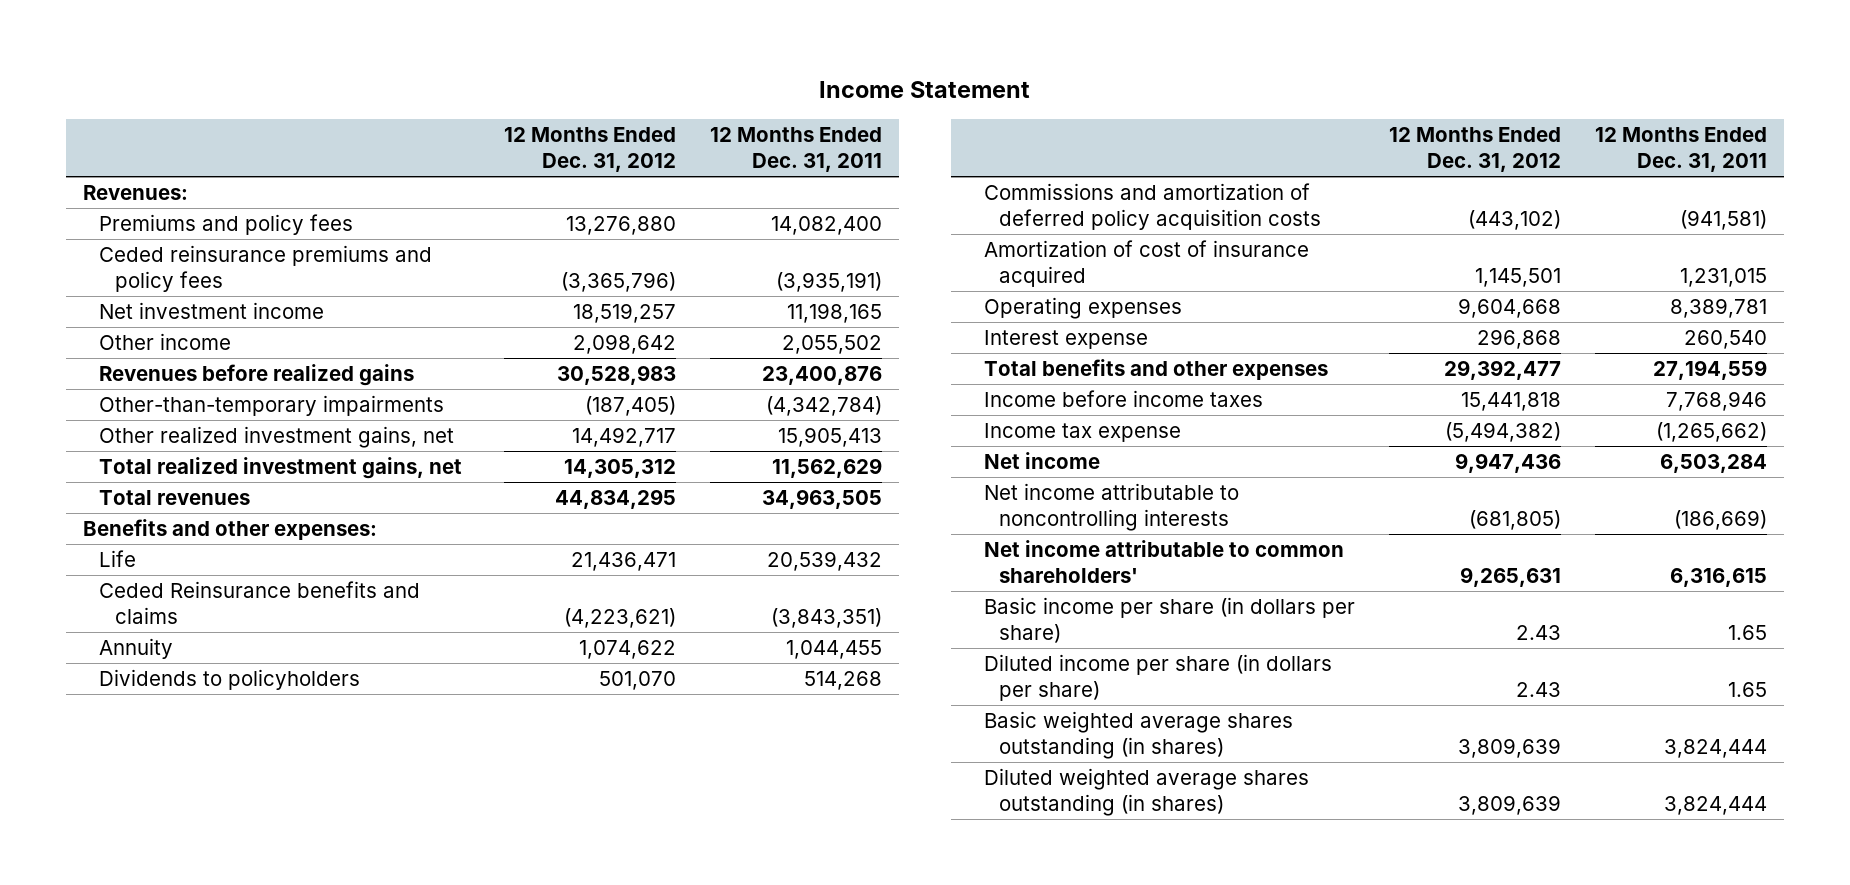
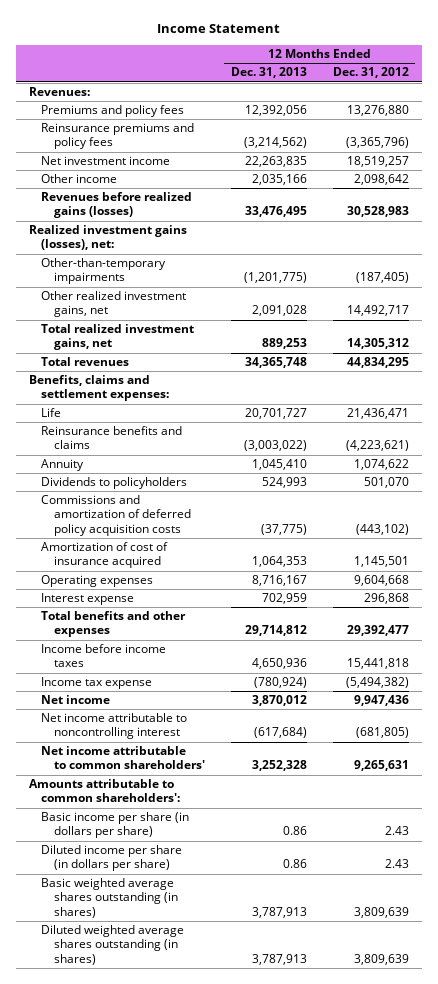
- | 12 Months Ended Dec. 31, 2012 | 12 Months Ended Dec. 31, 2011
+ | 12 Months Ended Dec. 31, 2013 | 12 Months Ended Dec. 31, 2012
- Ceded reinsurance premiums and policy fees | (3,365,796) | (3,935,191)
+ Reinsurance premiums and policy fees | (3,214,562) | (3,365,796)
- Revenues before realized gains | 30,528,983 | 23,400,876
+ Revenues before realized gains (losses) | 33,476,495 | 30,528,983
+ Realized investment gains (losses), net:
- Benefits and other expenses:
+ Benefits, claims and settlement expenses:
- Ceded Reinsurance benefits and claims | (4,223,621) | (3,843,351)
+ Reinsurance benefits and claims | (3,003,022) | (4,223,621)
- Net income attributable to noncontrolling interests | (681,805) | (186,669)
+ Net income attributable to noncontrolling interest | (617,684) | (681,805)
+ Amounts attributable to common shareholders':

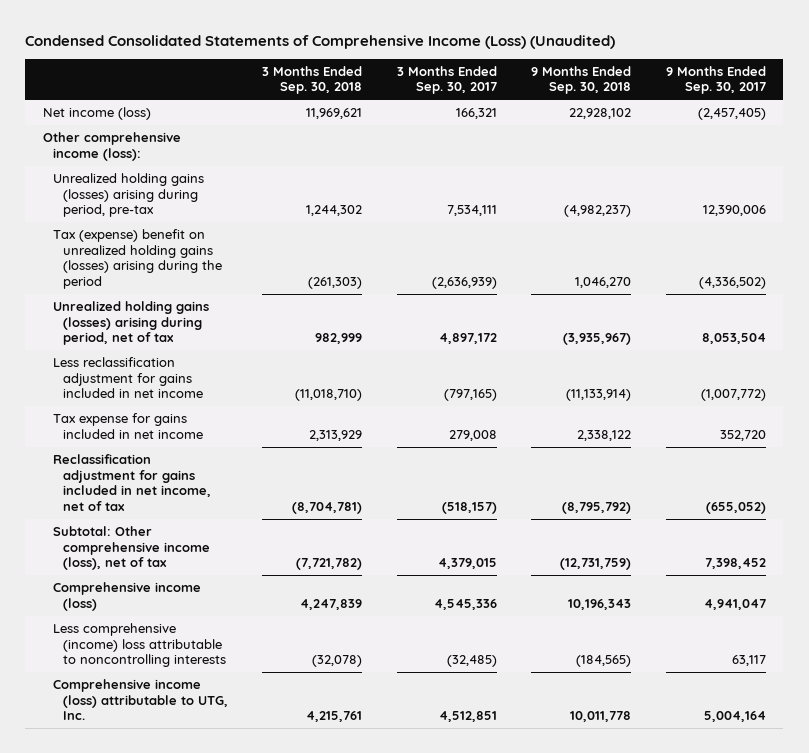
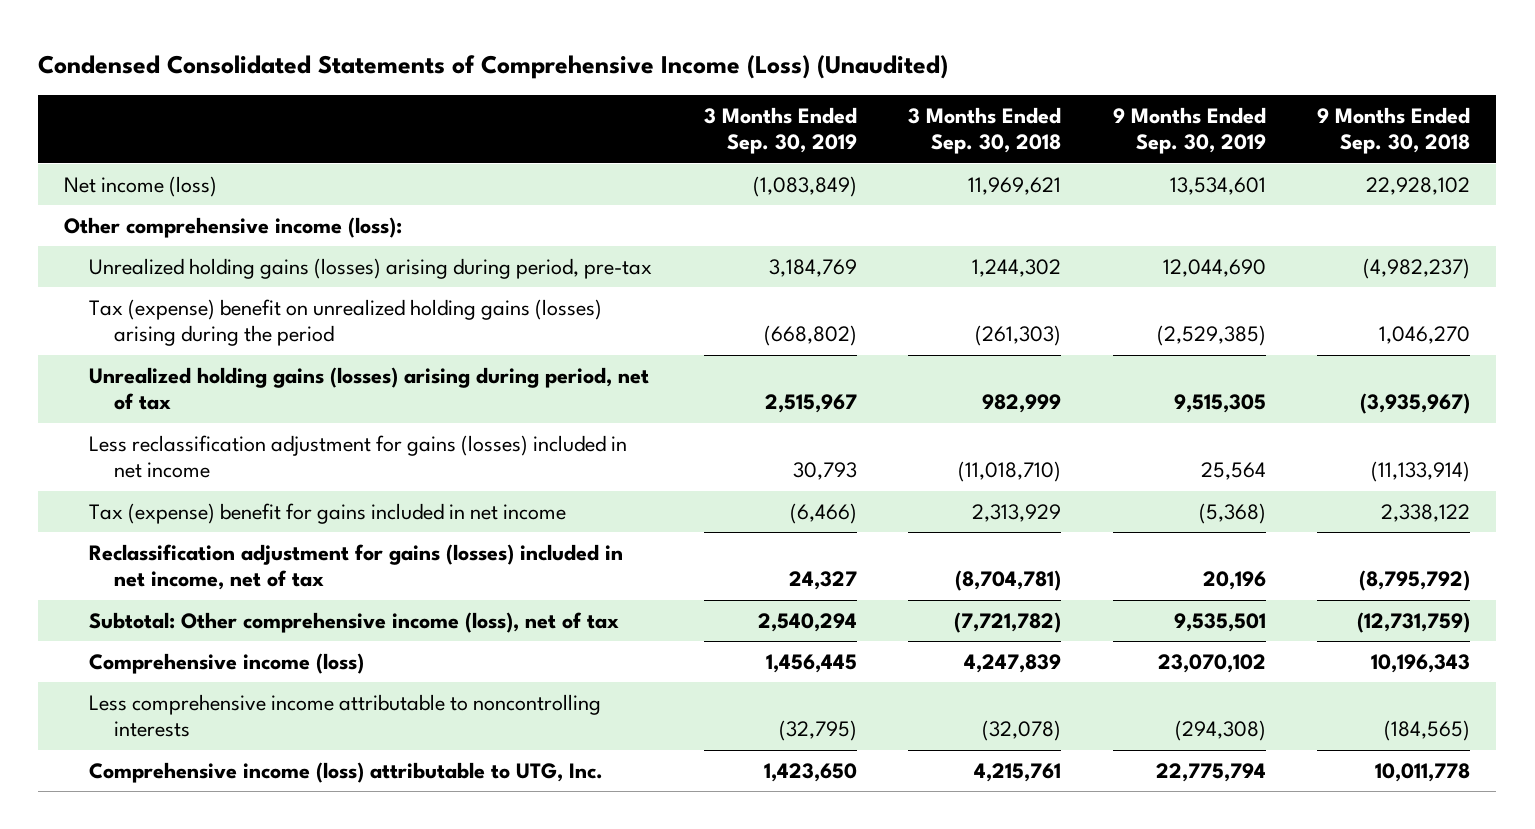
- | 3 Months Ended Sep. 30, 2018 | 3 Months Ended Sep. 30, 2017 | 9 Months Ended Sep. 30, 2018 | 9 Months Ended Sep. 30, 2017
+ | 3 Months Ended Sep. 30, 2019 | 3 Months Ended Sep. 30, 2018 | 9 Months Ended Sep. 30, 2019 | 9 Months Ended Sep. 30, 2018
- Less reclassification adjustment for gains included in net income | (11,018,710) | (797,165) | (11,133,914) | (1,007,772)
- Tax expense for gains included in net income | 2,313,929 | 279,008 | 2,338,122 | 352,720
- Reclassification adjustment for gains included in net income, net of tax | (8,704,781) | (518,157) | (8,795,792) | (655,052)
+ Less reclassification adjustment for gains (losses) included in net income | 30,793 | (11,018,710) | 25,564 | (11,133,914)
+ Tax (expense) benefit for gains included in net income | (6,466) | 2,313,929 | (5,368) | 2,338,122
+ Reclassification adjustment for gains (losses) included in net income, net of tax | 24,327 | (8,704,781) | 20,196 | (8,795,792)
- Less comprehensive (income) loss attributable to noncontrolling interests | (32,078) | (32,485) | (184,565) | 63,117
+ Less comprehensive income attributable to noncontrolling interests | (32,795) | (32,078) | (294,308) | (184,565)

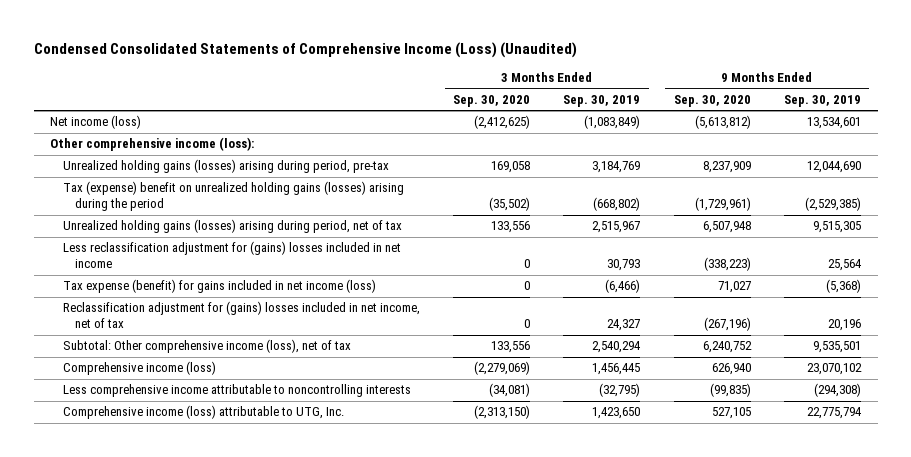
- | 3 Months Ended Sep. 30, 2019 | 3 Months Ended Sep. 30, 2018 | 9 Months Ended Sep. 30, 2019 | 9 Months Ended Sep. 30, 2018
+ | 3 Months Ended Sep. 30, 2020 | 3 Months Ended Sep. 30, 2019 | 9 Months Ended Sep. 30, 2020 | 9 Months Ended Sep. 30, 2019
- Less reclassification adjustment for gains (losses) included in net income | 30,793 | (11,018,710) | 25,564 | (11,133,914)
- Tax (expense) benefit for gains included in net income | (6,466) | 2,313,929 | (5,368) | 2,338,122
- Reclassification adjustment for gains (losses) included in net income, net of tax | 24,327 | (8,704,781) | 20,196 | (8,795,792)
+ Less reclassification adjustment for (gains) losses included in net income | 0 | 30,793 | (338,223) | 25,564
+ Tax expense (benefit) for gains included in net income (loss) | 0 | (6,466) | 71,027 | (5,368)
+ Reclassification adjustment for (gains) losses included in net income, net of tax | 0 | 24,327 | (267,196) | 20,196

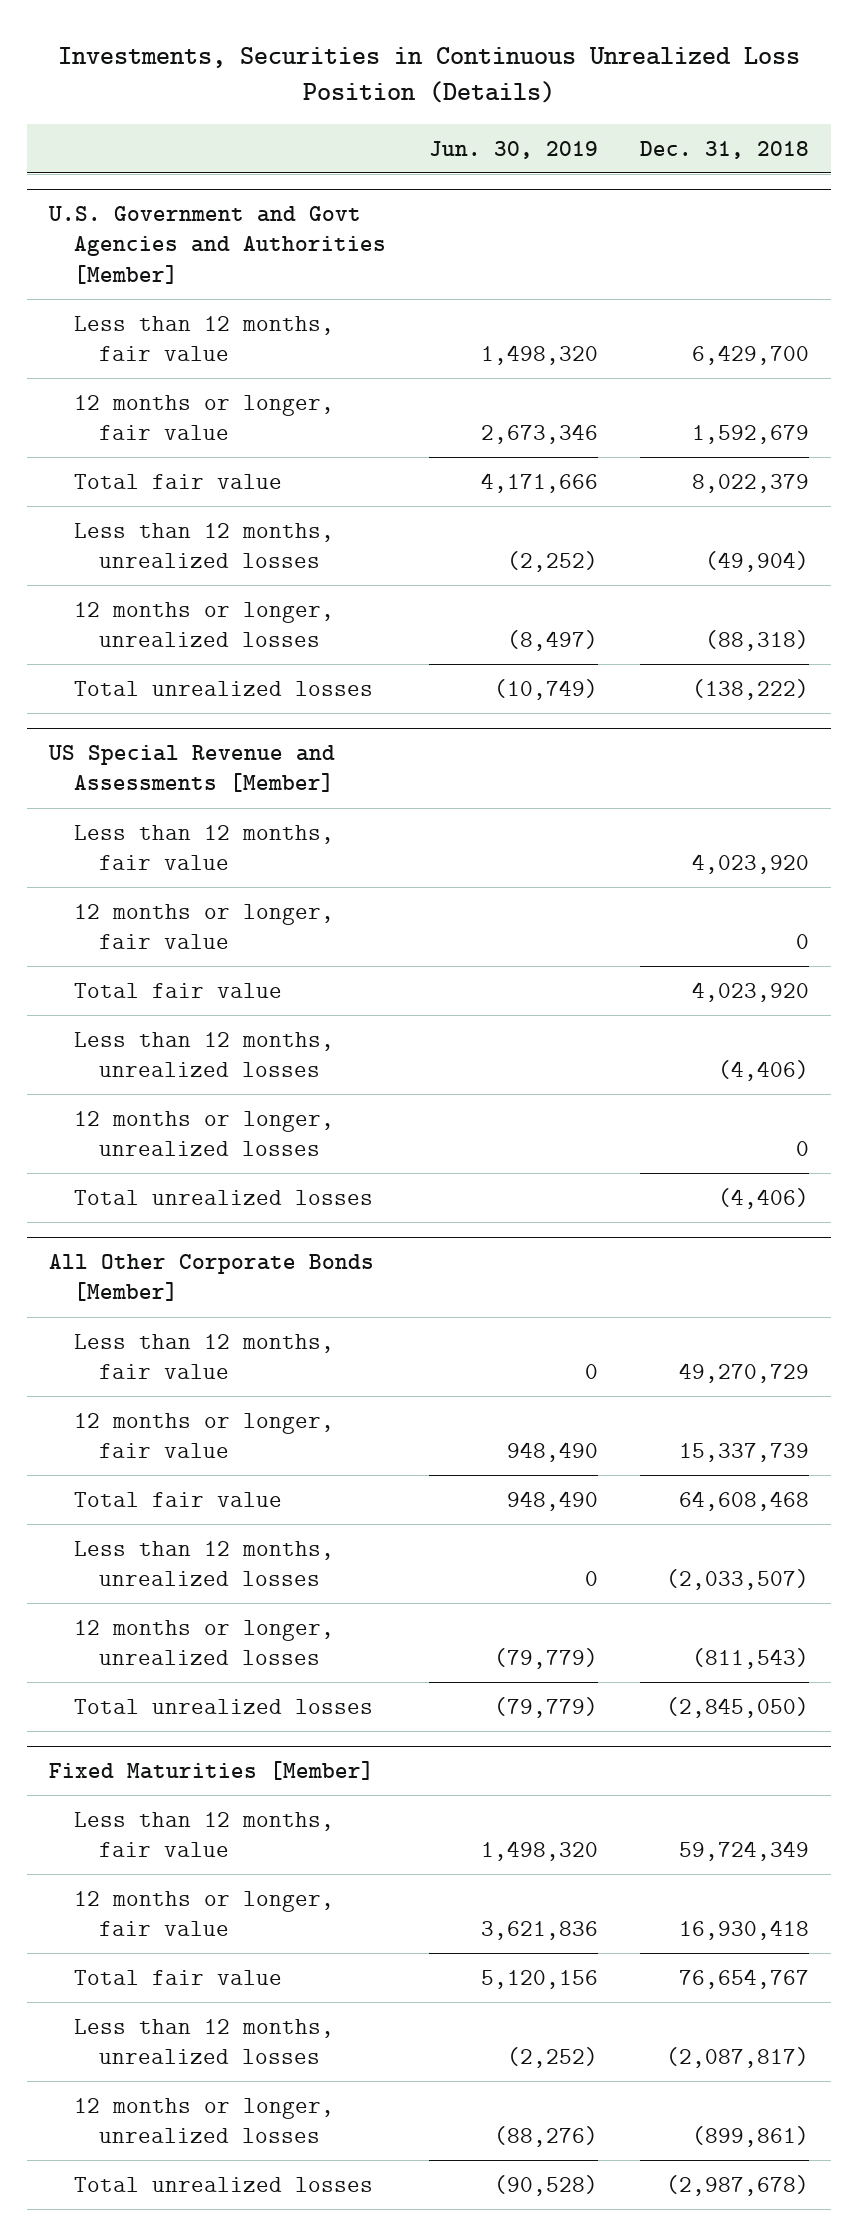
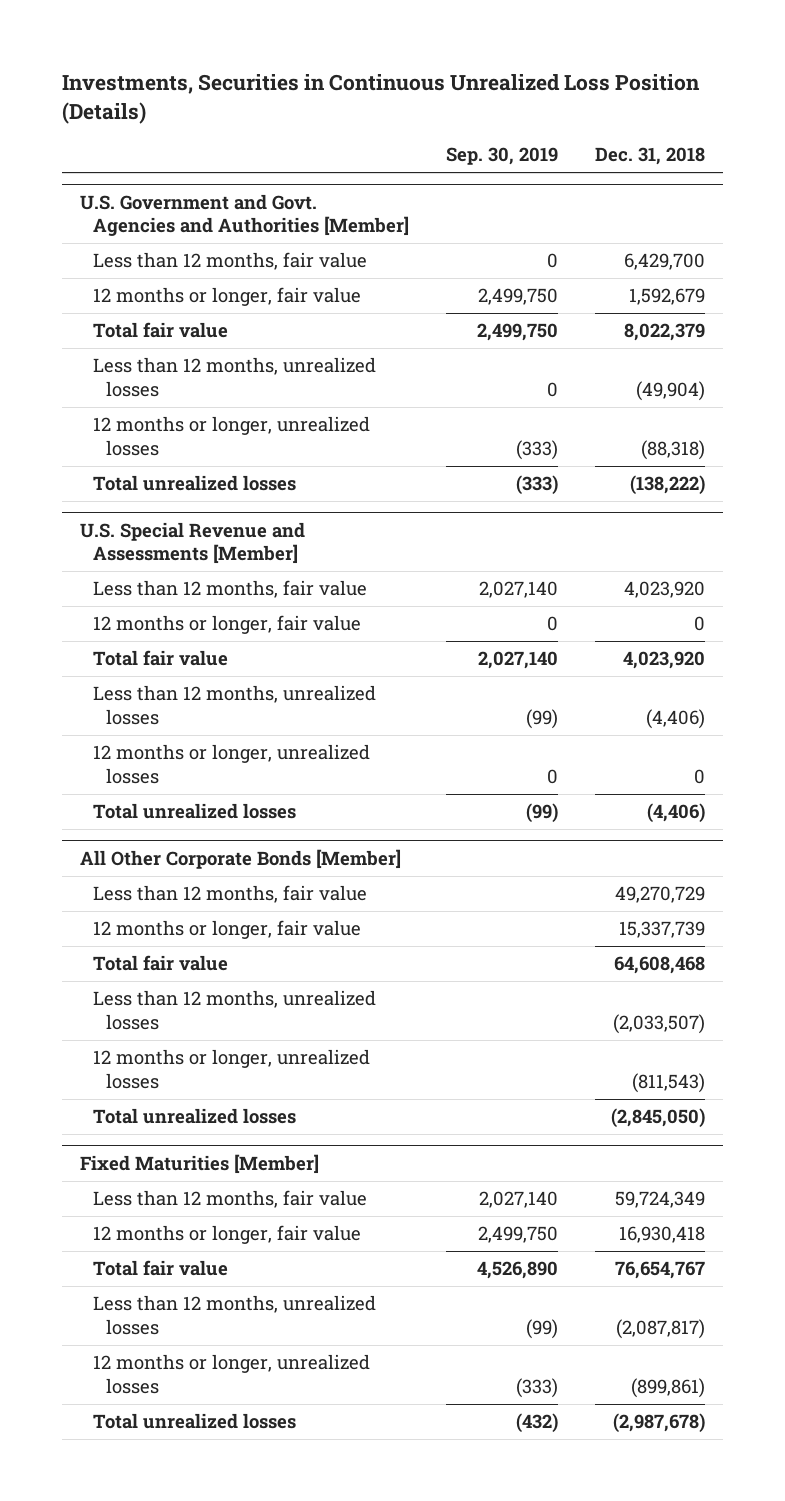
- | Jun. 30, 2019 | Dec. 31, 2018
+ | Sep. 30, 2019 | Dec. 31, 2018
- U.S. Government and Govt Agencies and Authorities [Member]
+ U.S. Government and Govt. Agencies and Authorities [Member]
- US Special Revenue and Assessments [Member]
+ U.S. Special Revenue and Assessments [Member]

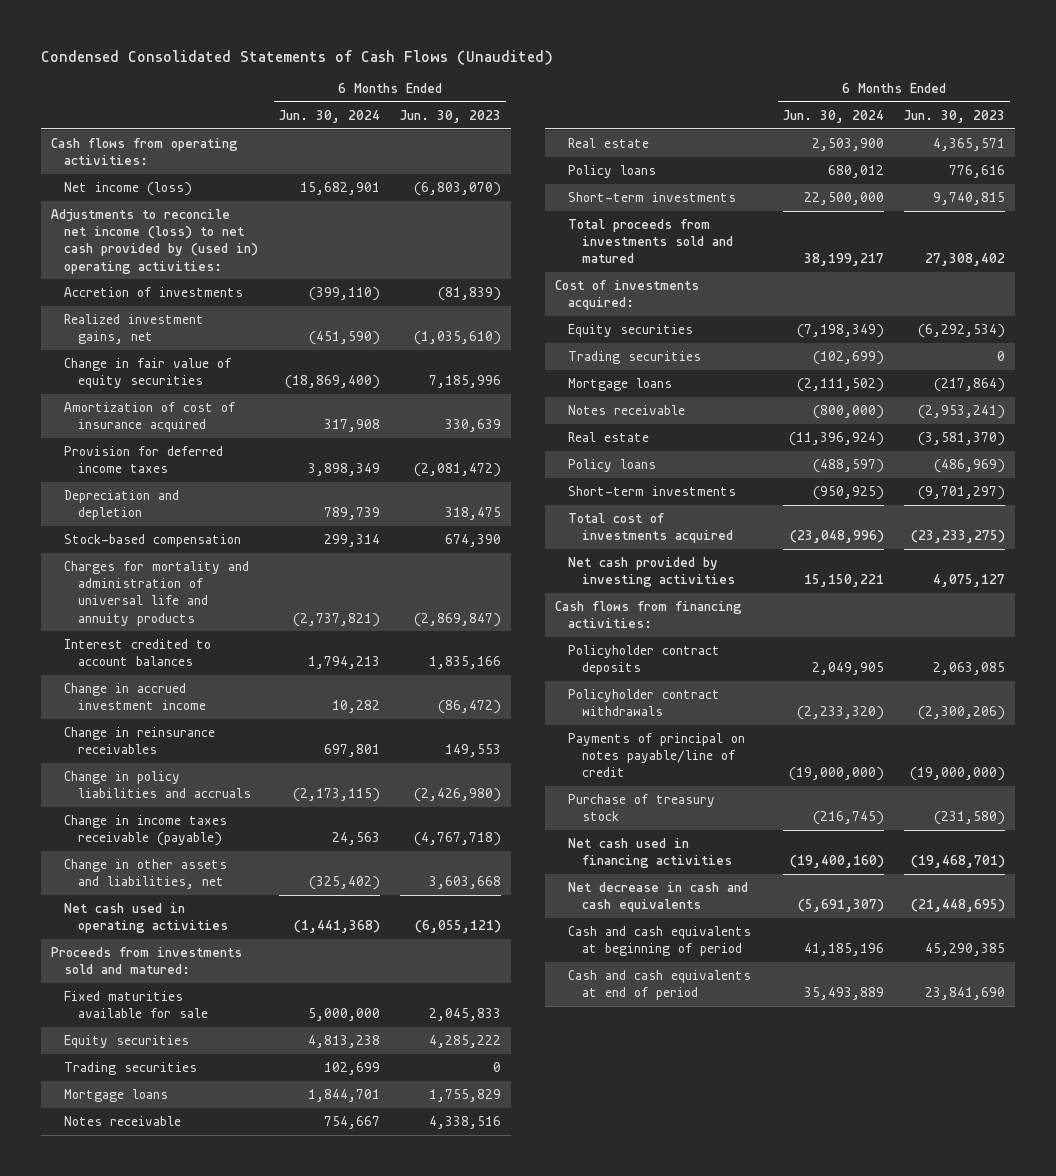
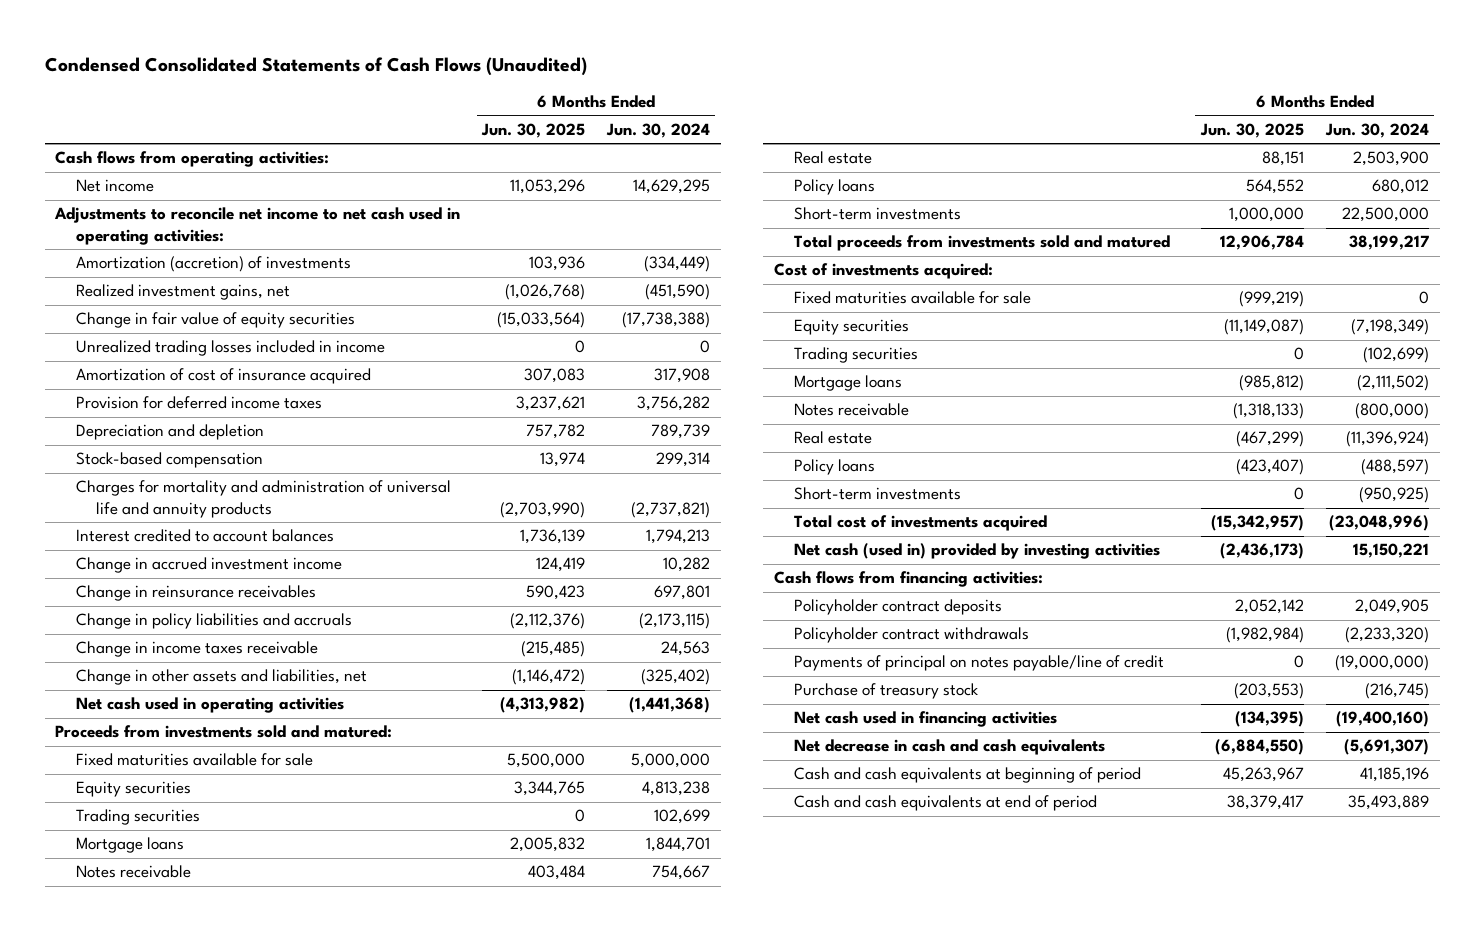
- | 6 Months Ended Jun. 30, 2024 | 6 Months Ended Jun. 30, 2023
+ | 6 Months Ended Jun. 30, 2025 | 6 Months Ended Jun. 30, 2024
- Net income (loss) | 15,682,901 | (6,803,070)
- Adjustments to reconcile net income (loss) to net cash provided by (used in) operating activities:
- Accretion of investments | (399,110) | (81,839)
+ Net income | 11,053,296 | 14,629,295
+ Adjustments to reconcile net income to net cash used in operating activities:
+ Amortization (accretion) of investments | 103,936 | (334,449)
- Change in fair value of equity securities | (18,869,400) | 7,185,996
+ Change in fair value of equity securities | (15,033,564) | (17,738,388)
+ Unrealized trading losses included in income | 0 | 0
- Provision for deferred income taxes | 3,898,349 | (2,081,472)
+ Provision for deferred income taxes | 3,237,621 | 3,756,282
- Change in income taxes receivable (payable) | 24,563 | (4,767,718)
+ Change in income taxes receivable | (215,485) | 24,563
+ Fixed maturities available for sale | (999,219) | 0
- Net cash provided by investing activities | 15,150,221 | 4,075,127
+ Net cash (used in) provided by investing activities | (2,436,173) | 15,150,221

